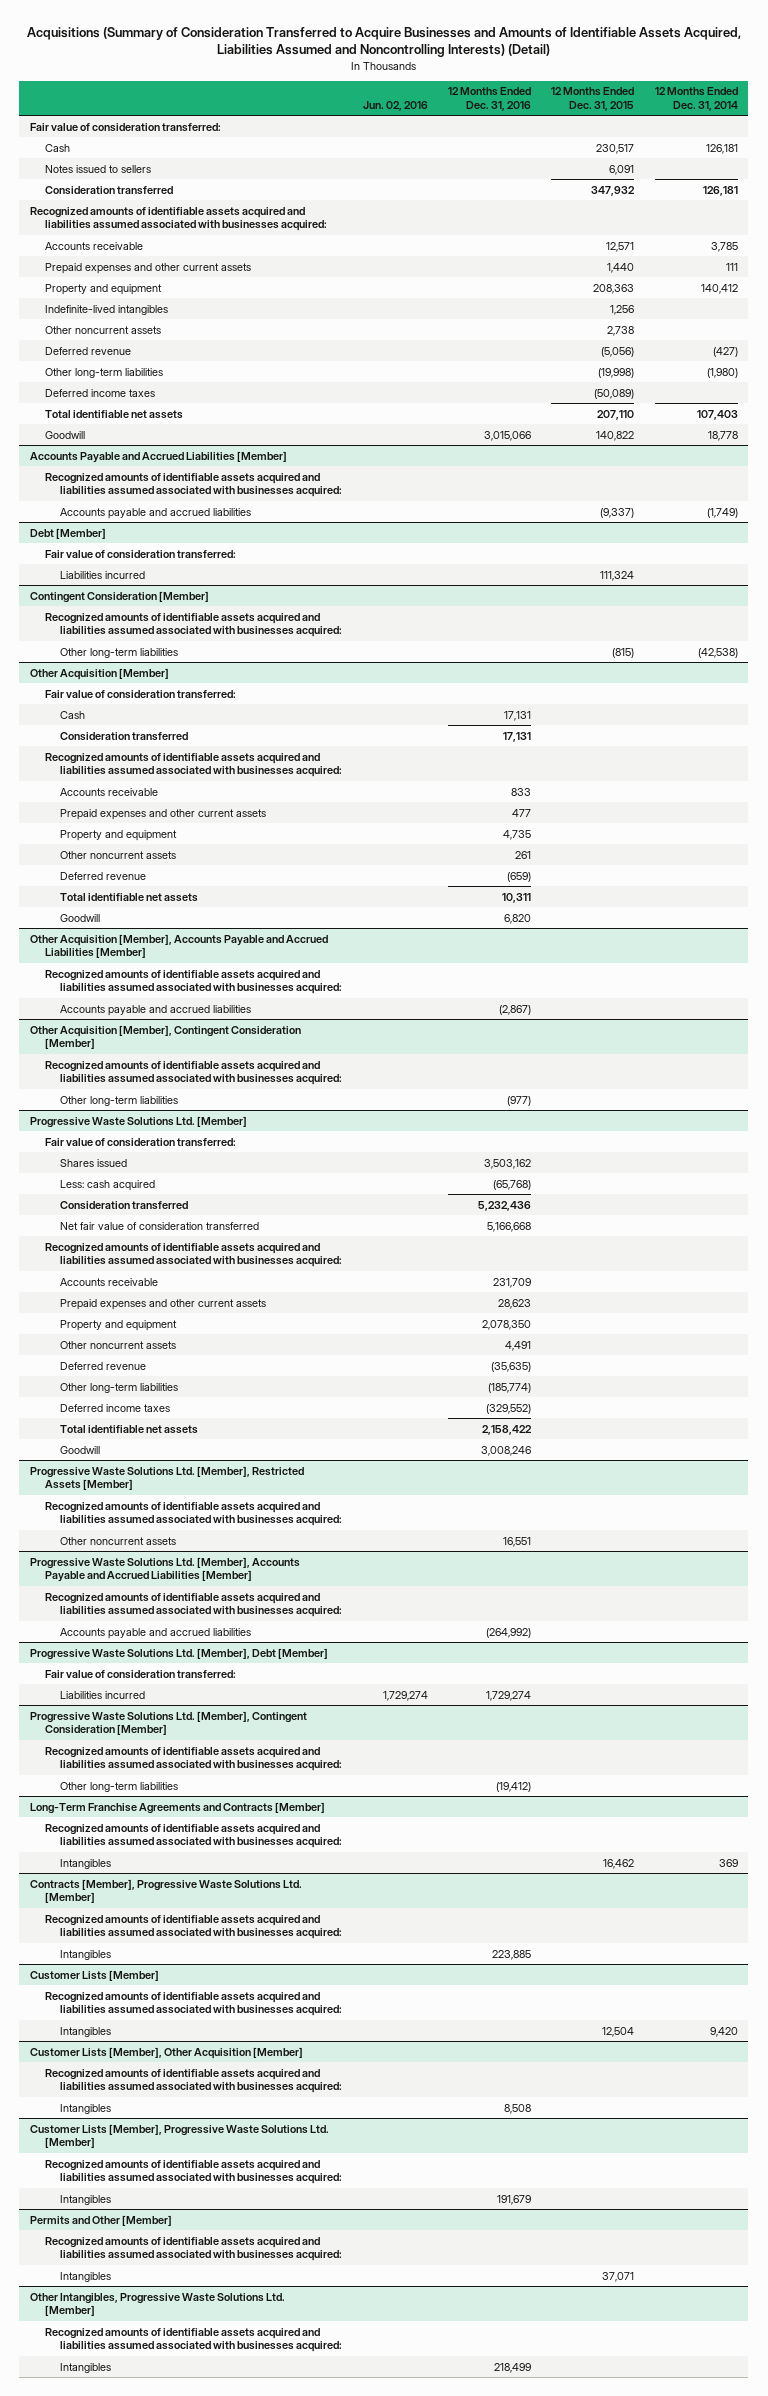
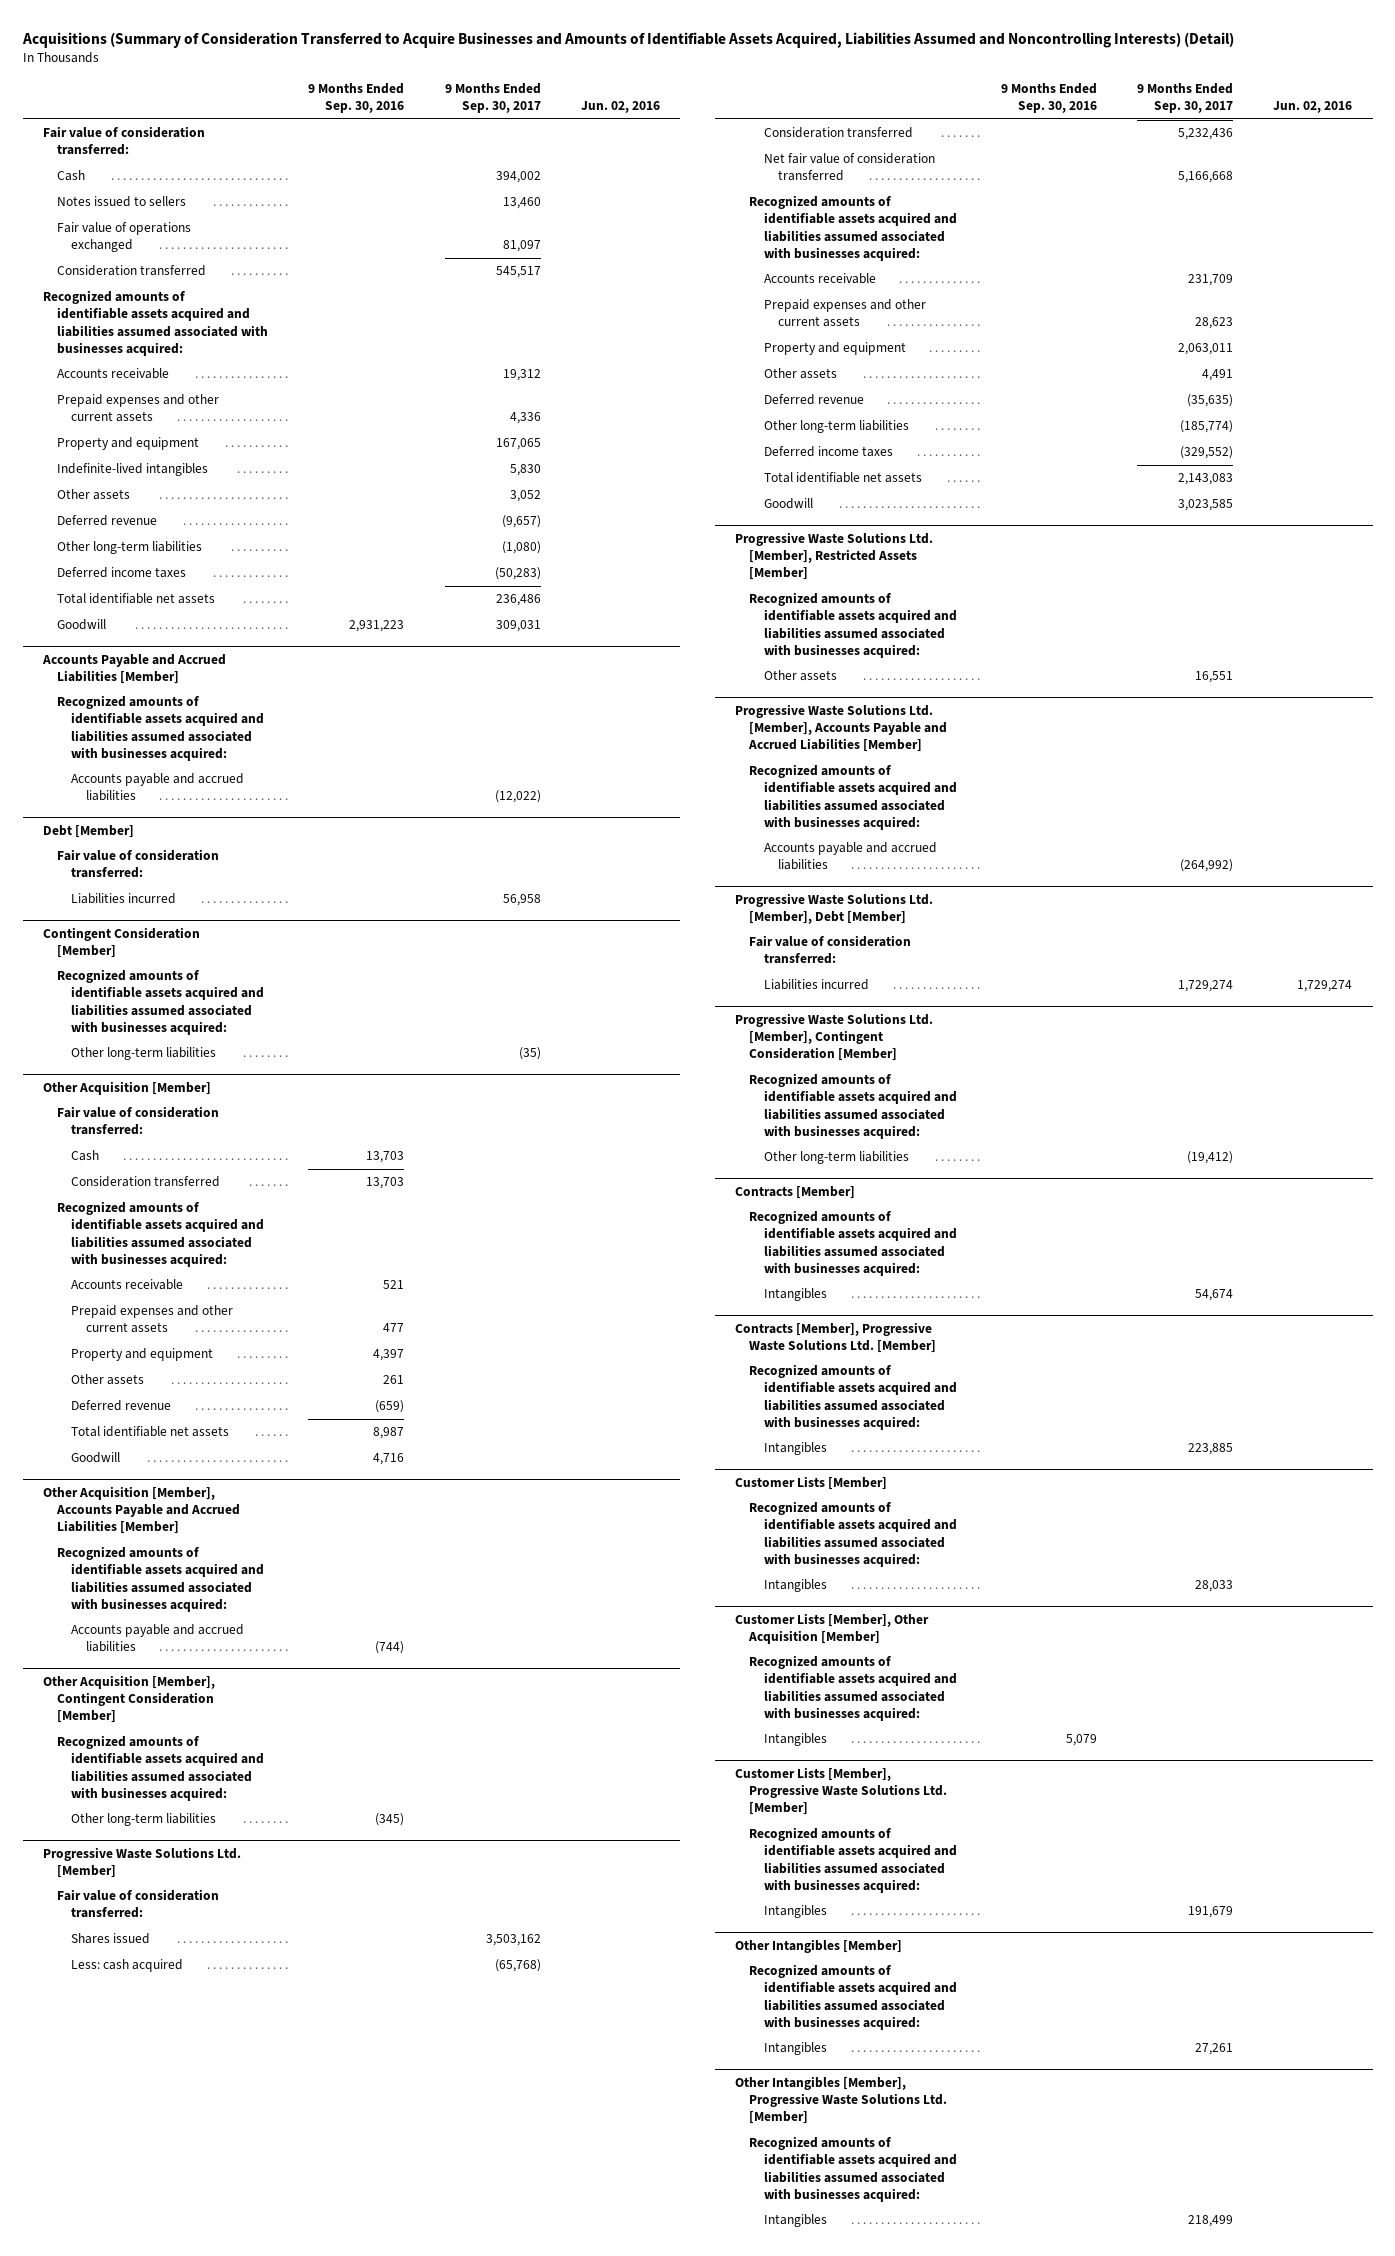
- | Jun. 02, 2016 | 12 Months Ended Dec. 31, 2016 | 12 Months Ended Dec. 31, 2015 | 12 Months Ended Dec. 31, 2014
+ | 9 Months Ended Sep. 30, 2016 | 9 Months Ended Sep. 30, 2017 | Jun. 02, 2016
+ Fair value of operations exchanged | | 81,097 |
- Other noncurrent assets | | | 2,738 |
+ Other assets | | 3,052 |
@ Other Acquisition [Member]
- Other noncurrent assets | | 261 | |
+ Other assets | 261 | |
@ Progressive Waste Solutions Ltd. [Member]
- Other noncurrent assets | | 4,491 | |
+ Other assets | | 4,491 |
@ Progressive Waste Solutions Ltd. [Member], Restricted Assets [Member]
- Other noncurrent assets | | 16,551 | |
+ Other assets | | 16,551 |
- Long-Term Franchise Agreements and Contracts [Member]
- Recognized amounts of identifiable assets acquired and liabilities assumed associated with businesses acquired:
- Intangibles | | | 16,462 | 369
+ Contracts [Member]
+ Recognized amounts of identifiable assets acquired and liabilities assumed associated with businesses acquired:
+ Intangibles | | 54,674 |
- Permits and Other [Member]
- Recognized amounts of identifiable assets acquired and liabilities assumed associated with businesses acquired:
- Intangibles | | | 37,071 |
- Other Intangibles, Progressive Waste Solutions Ltd. [Member]
+ Other Intangibles [Member]
+ Recognized amounts of identifiable assets acquired and liabilities assumed associated with businesses acquired:
+ Intangibles | | 27,261 |
+ Other Intangibles [Member], Progressive Waste Solutions Ltd. [Member]

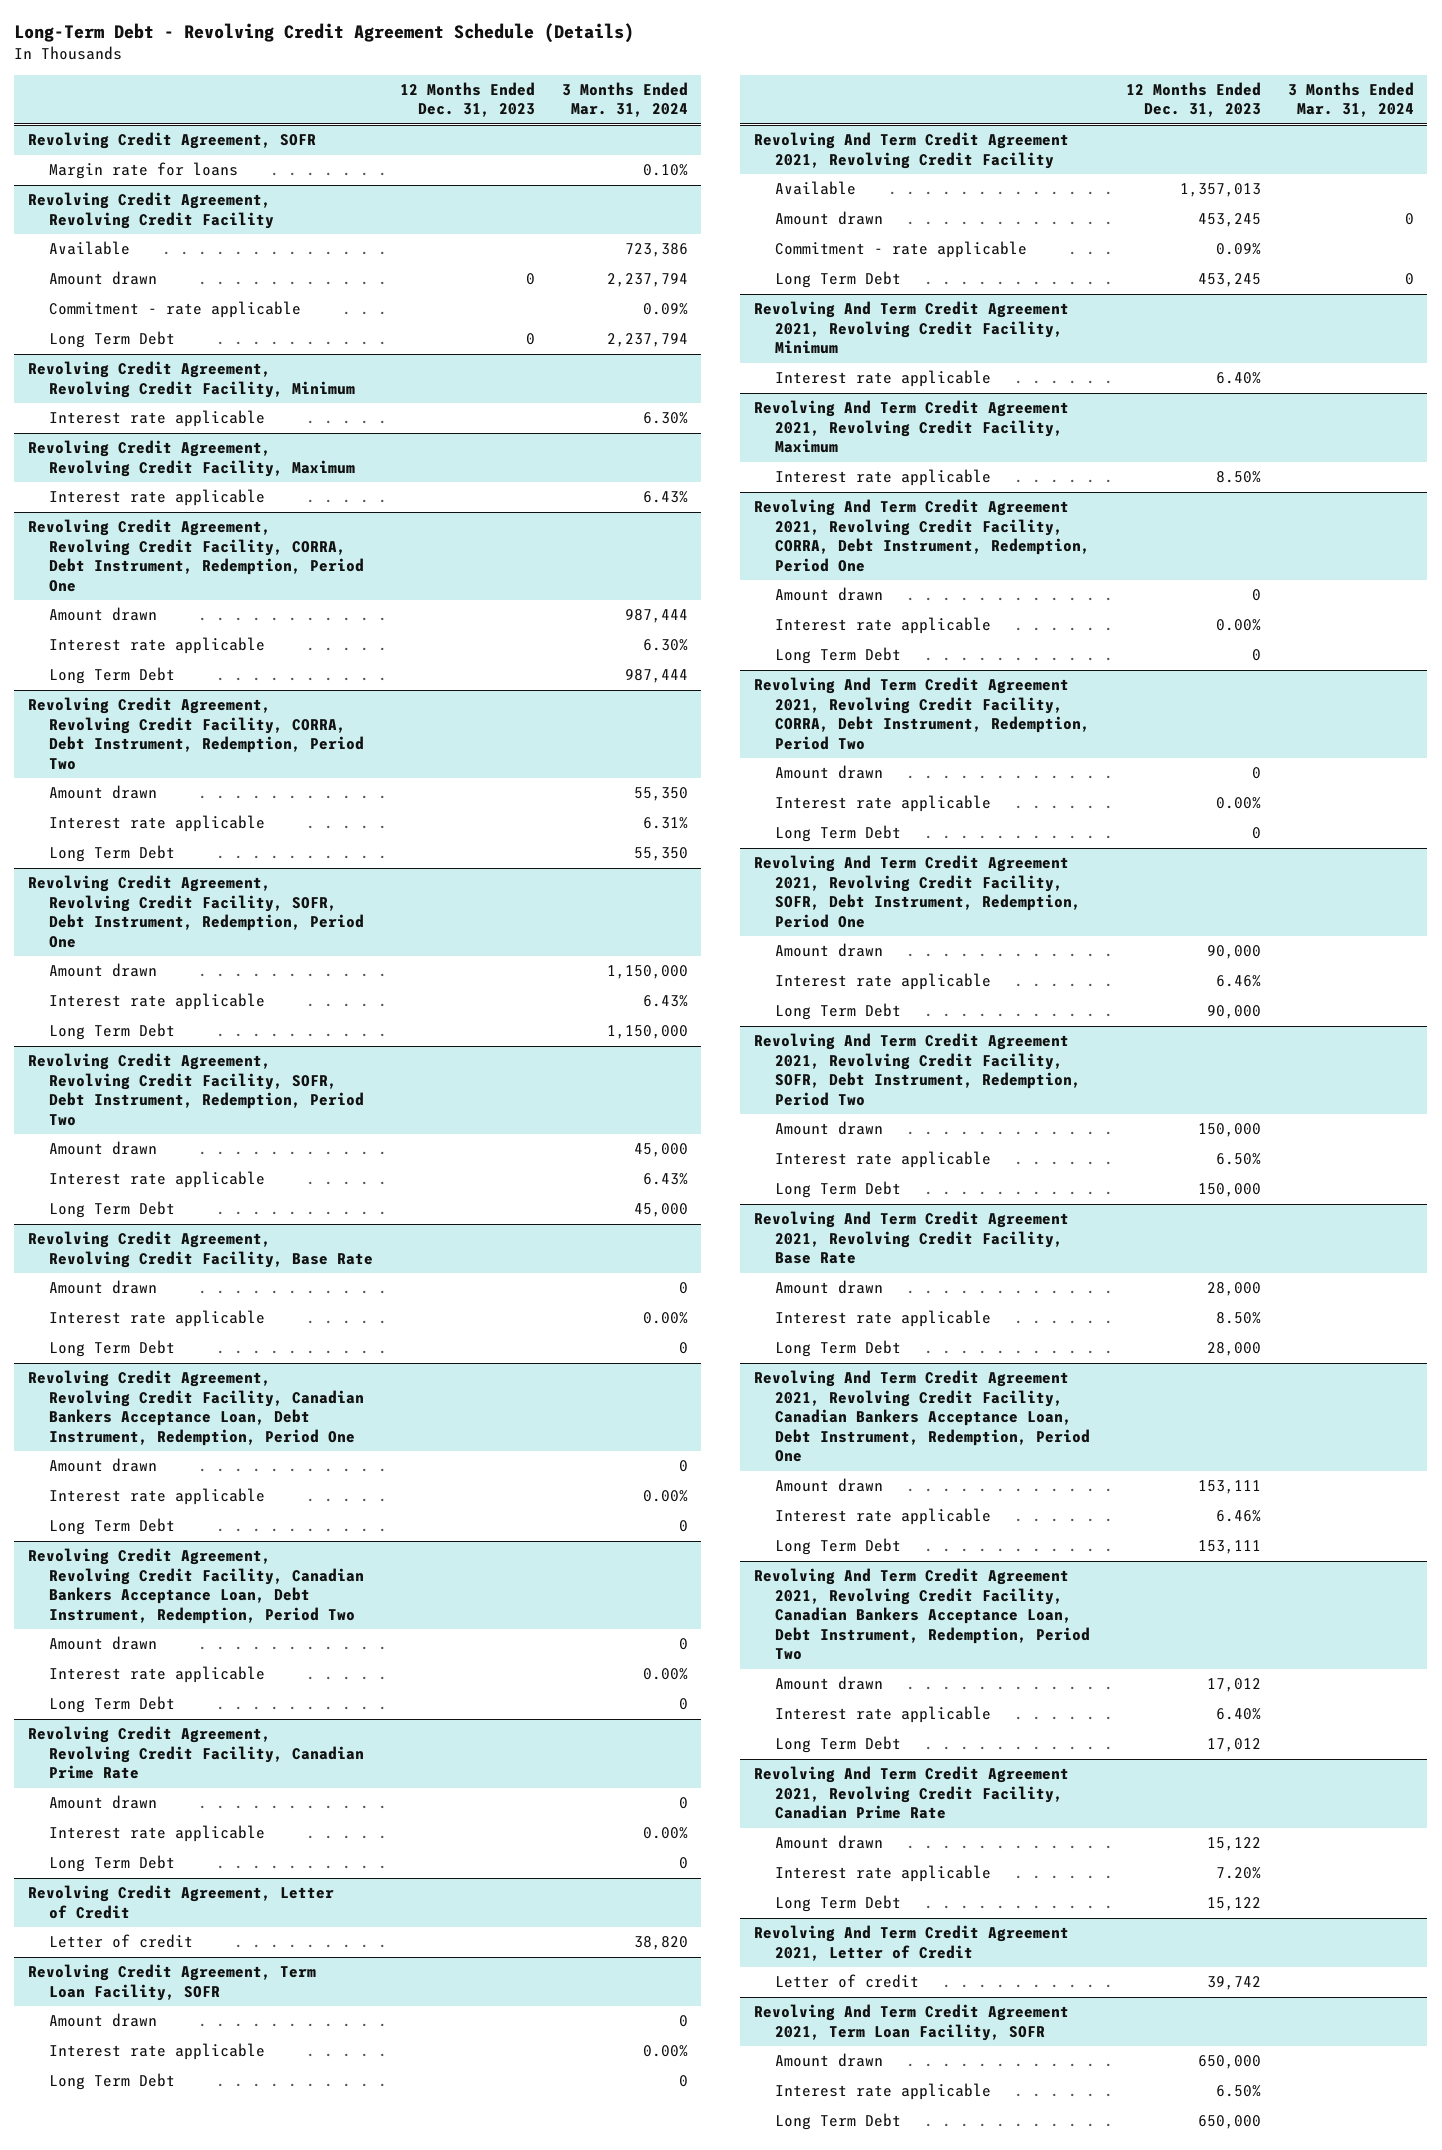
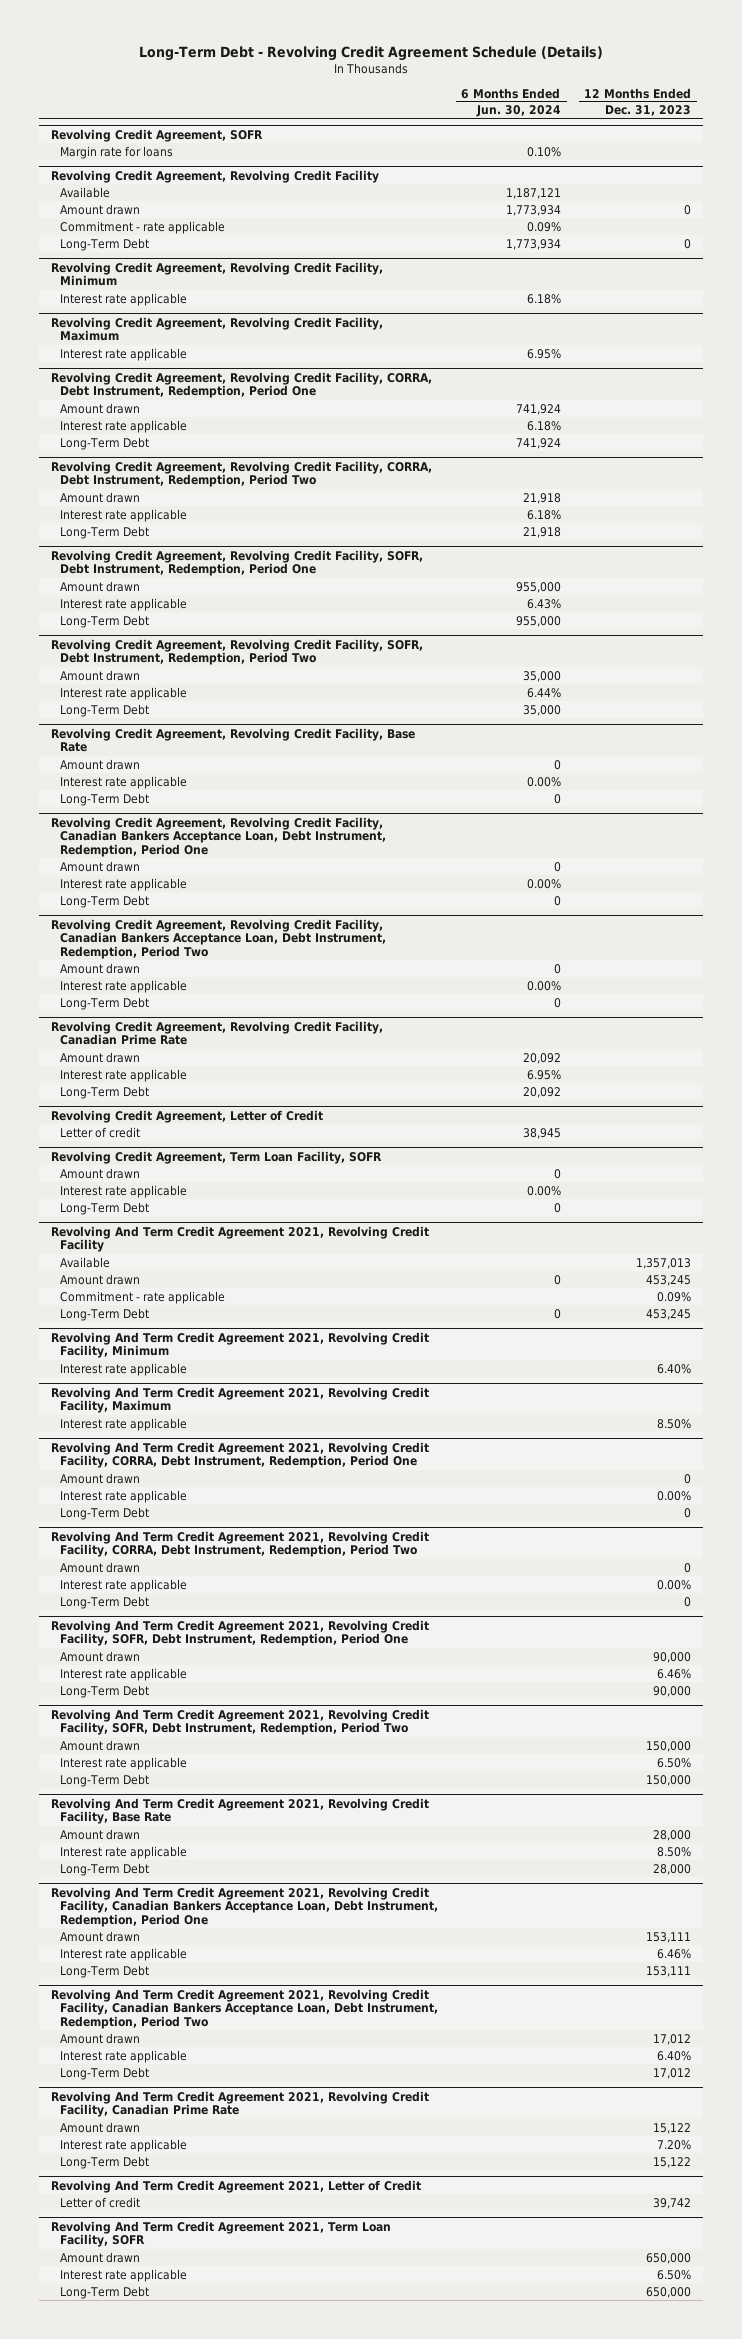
- | 12 Months Ended Dec. 31, 2023 | 3 Months Ended Mar. 31, 2024
+ | 6 Months Ended Jun. 30, 2024 | 12 Months Ended Dec. 31, 2023
@ Revolving Credit Agreement, Revolving Credit Facility
- Long Term Debt | 0 | 2,237,794
+ Long-Term Debt | 1,773,934 | 0
@ Revolving Credit Agreement, Revolving Credit Facility, CORRA, Debt Instrument, Redemption, Period One
- Long Term Debt | | 987,444
+ Long-Term Debt | 741,924 |
@ Revolving Credit Agreement, Revolving Credit Facility, CORRA, Debt Instrument, Redemption, Period Two
- Long Term Debt | | 55,350
+ Long-Term Debt | 21,918 |
@ Revolving Credit Agreement, Revolving Credit Facility, SOFR, Debt Instrument, Redemption, Period One
- Long Term Debt | | 1,150,000
+ Long-Term Debt | 955,000 |
@ Revolving Credit Agreement, Revolving Credit Facility, SOFR, Debt Instrument, Redemption, Period Two
- Long Term Debt | | 45,000
+ Long-Term Debt | 35,000 |
@ Revolving Credit Agreement, Revolving Credit Facility, Base Rate
- Long Term Debt | | 0
+ Long-Term Debt | 0 |
@ Revolving Credit Agreement, Revolving Credit Facility, Canadian Bankers Acceptance Loan, Debt Instrument, Redemption, Period One
- Long Term Debt | | 0
+ Long-Term Debt | 0 |
@ Revolving Credit Agreement, Revolving Credit Facility, Canadian Bankers Acceptance Loan, Debt Instrument, Redemption, Period Two
- Long Term Debt | | 0
+ Long-Term Debt | 0 |
@ Revolving Credit Agreement, Revolving Credit Facility, Canadian Prime Rate
- Long Term Debt | | 0
+ Long-Term Debt | 20,092 |
@ Revolving Credit Agreement, Term Loan Facility, SOFR
- Long Term Debt | | 0
+ Long-Term Debt | 0 |
@ Revolving And Term Credit Agreement 2021, Revolving Credit Facility
- Long Term Debt | 453,245 | 0
+ Long-Term Debt | 0 | 453,245
@ Revolving And Term Credit Agreement 2021, Revolving Credit Facility, CORRA, Debt Instrument, Redemption, Period One
- Long Term Debt | 0 |
+ Long-Term Debt | | 0
@ Revolving And Term Credit Agreement 2021, Revolving Credit Facility, CORRA, Debt Instrument, Redemption, Period Two
- Long Term Debt | 0 |
+ Long-Term Debt | | 0
@ Revolving And Term Credit Agreement 2021, Revolving Credit Facility, SOFR, Debt Instrument, Redemption, Period One
- Long Term Debt | 90,000 |
+ Long-Term Debt | | 90,000
@ Revolving And Term Credit Agreement 2021, Revolving Credit Facility, SOFR, Debt Instrument, Redemption, Period Two
- Long Term Debt | 150,000 |
+ Long-Term Debt | | 150,000
@ Revolving And Term Credit Agreement 2021, Revolving Credit Facility, Base Rate
- Long Term Debt | 28,000 |
+ Long-Term Debt | | 28,000
@ Revolving And Term Credit Agreement 2021, Revolving Credit Facility, Canadian Bankers Acceptance Loan, Debt Instrument, Redemption, Period One
- Long Term Debt | 153,111 |
+ Long-Term Debt | | 153,111
@ Revolving And Term Credit Agreement 2021, Revolving Credit Facility, Canadian Bankers Acceptance Loan, Debt Instrument, Redemption, Period Two
- Long Term Debt | 17,012 |
+ Long-Term Debt | | 17,012
@ Revolving And Term Credit Agreement 2021, Revolving Credit Facility, Canadian Prime Rate
- Long Term Debt | 15,122 |
+ Long-Term Debt | | 15,122
@ Revolving And Term Credit Agreement 2021, Term Loan Facility, SOFR
- Long Term Debt | 650,000 |
+ Long-Term Debt | | 650,000

